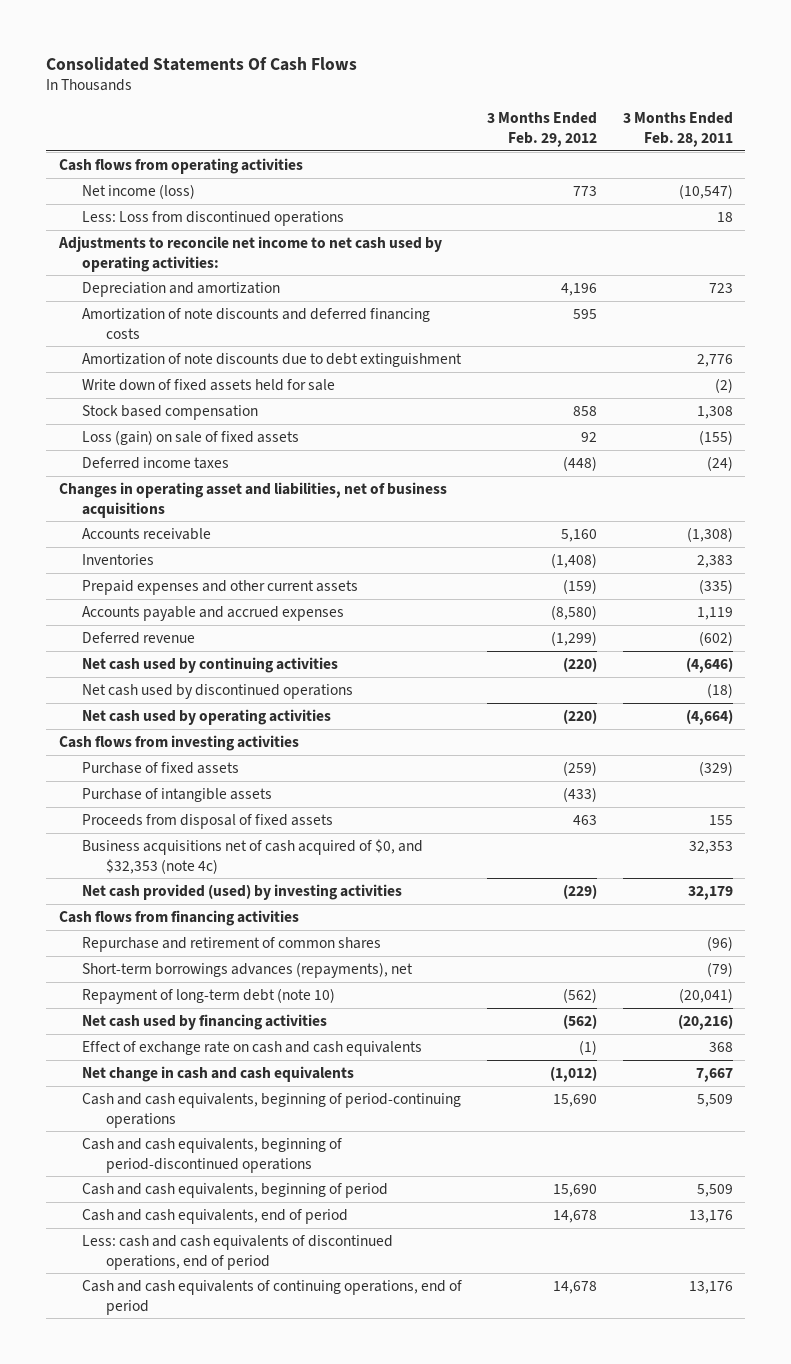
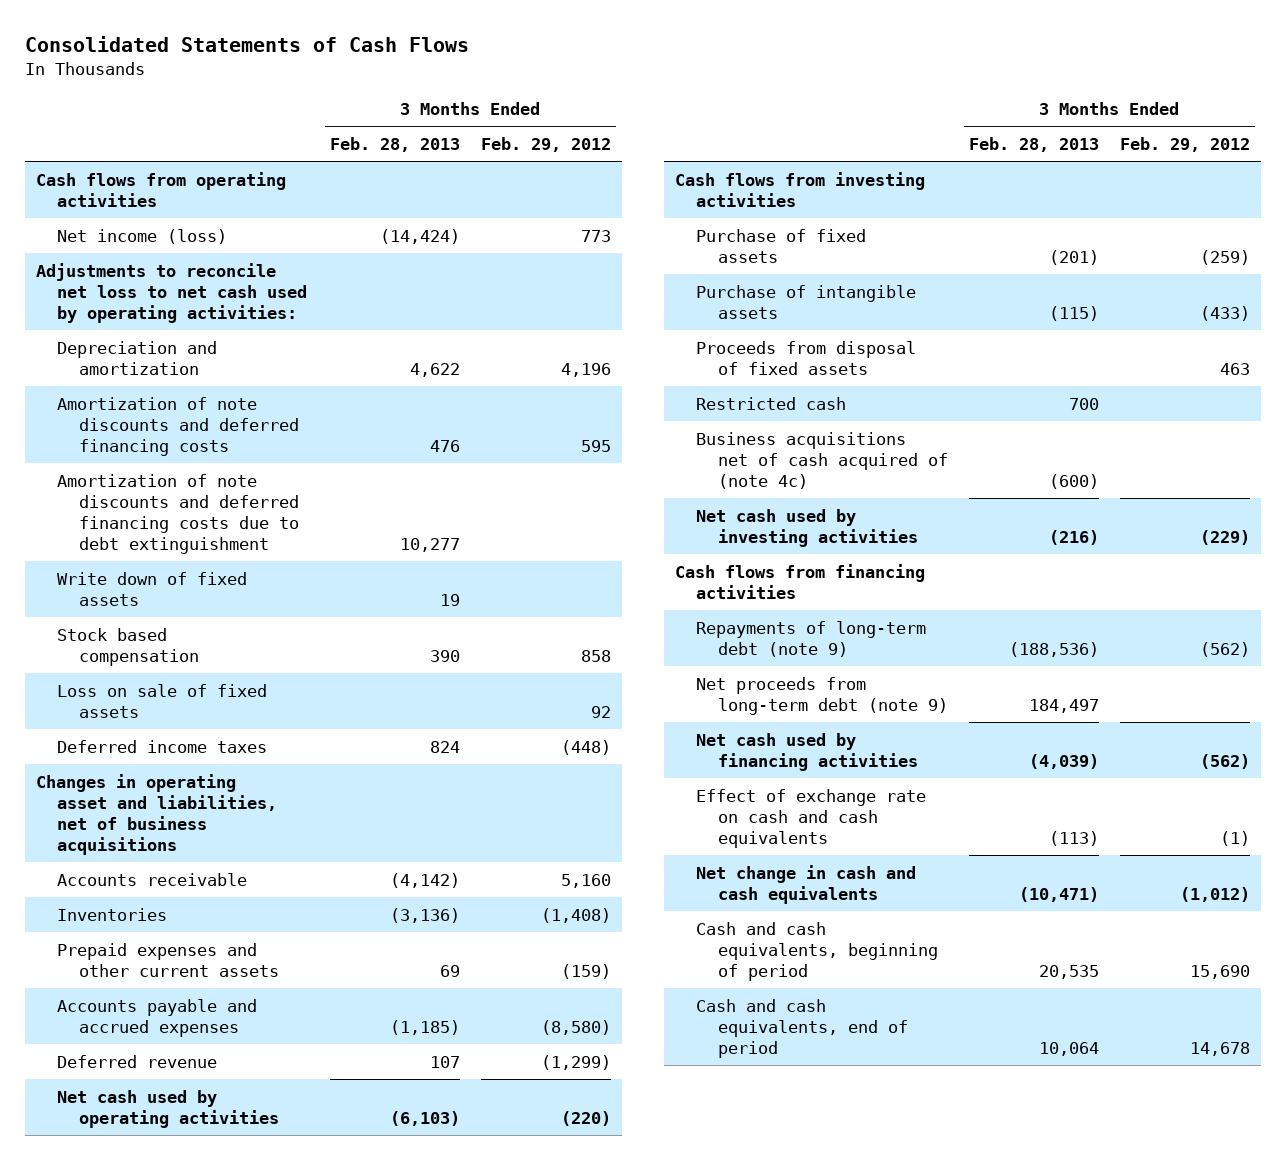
- Consolidated Statements Of Cash Flows
+ Consolidated Statements of Cash Flows
- | 3 Months Ended Feb. 29, 2012 | 3 Months Ended Feb. 28, 2011
+ | 3 Months Ended Feb. 28, 2013 | 3 Months Ended Feb. 29, 2012
- Less: Loss from discontinued operations | | 18
- Adjustments to reconcile net income to net cash used by operating activities:
+ Adjustments to reconcile net loss to net cash used by operating activities:
- Amortization of note discounts due to debt extinguishment | | 2,776
- Write down of fixed assets held for sale | | (2)
+ Amortization of note discounts and deferred financing costs due to debt extinguishment | 10,277 |
+ Write down of fixed assets | 19 |
- Loss (gain) on sale of fixed assets | 92 | (155)
+ Loss on sale of fixed assets | | 92
- Net cash used by continuing activities | (220) | (4,646)
- Net cash used by discontinued operations | | (18)
- Business acquisitions net of cash acquired of $0, and $32,353 (note 4c) | | 32,353
- Net cash provided (used) by investing activities | (229) | 32,179
+ Restricted cash | 700 |
+ Business acquisitions net of cash acquired of (note 4c) | (600) |
+ Net cash used by investing activities | (216) | (229)
- Repurchase and retirement of common shares | | (96)
- Short-term borrowings advances (repayments), net | | (79)
- Repayment of long-term debt (note 10) | (562) | (20,041)
+ Repayments of long-term debt (note 9) | (188,536) | (562)
+ Net proceeds from long-term debt (note 9) | 184,497 |
- Cash and cash equivalents, beginning of period-continuing operations | 15,690 | 5,509
- Cash and cash equivalents, beginning of period-discontinued operations
- Less: cash and cash equivalents of discontinued operations, end of period
- Cash and cash equivalents of continuing operations, end of period | 14,678 | 13,176

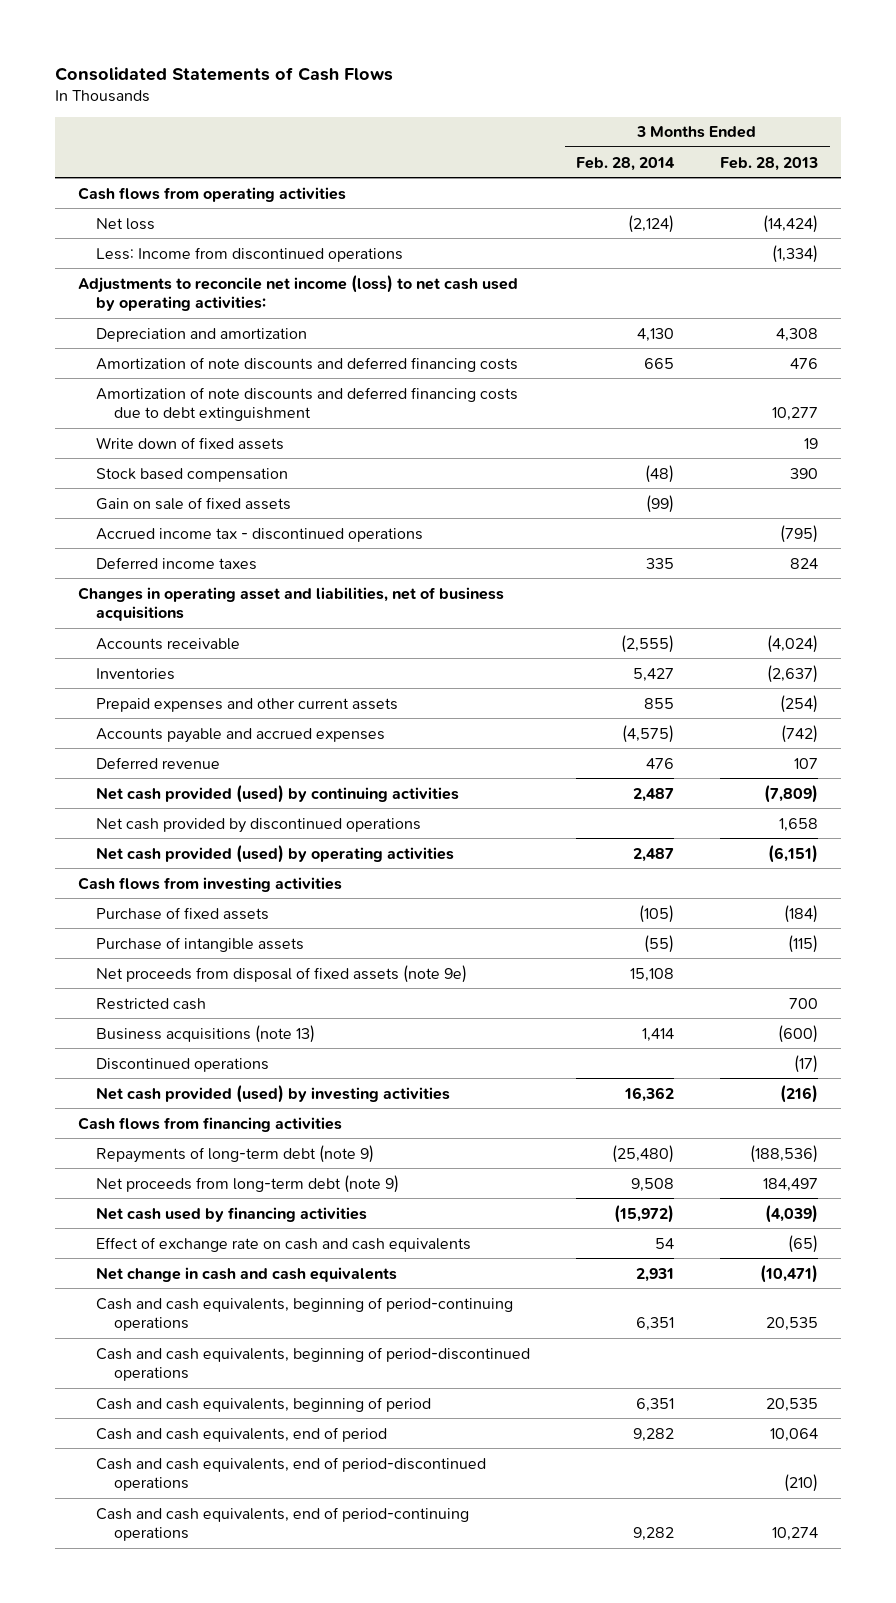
- | 3 Months Ended Feb. 28, 2013 | 3 Months Ended Feb. 29, 2012
+ | 3 Months Ended Feb. 28, 2014 | 3 Months Ended Feb. 28, 2013
- Net income (loss) | (14,424) | 773
- Adjustments to reconcile net loss to net cash used by operating activities:
- Depreciation and amortization | 4,622 | 4,196
+ Net loss | (2,124) | (14,424)
+ Less: Income from discontinued operations | | (1,334)
+ Adjustments to reconcile net income (loss) to net cash used by operating activities:
+ Depreciation and amortization | 4,130 | 4,308
- Loss on sale of fixed assets | | 92
+ Gain on sale of fixed assets | (99) |
+ Accrued income tax - discontinued operations | | (795)
- Accounts receivable | (4,142) | 5,160
- Inventories | (3,136) | (1,408)
- Prepaid expenses and other current assets | 69 | (159)
- Accounts payable and accrued expenses | (1,185) | (8,580)
+ Accounts receivable | (2,555) | (4,024)
+ Inventories | 5,427 | (2,637)
+ Prepaid expenses and other current assets | 855 | (254)
+ Accounts payable and accrued expenses | (4,575) | (742)
- Net cash used by operating activities | (6,103) | (220)
+ Net cash provided (used) by continuing activities | 2,487 | (7,809)
+ Net cash provided by discontinued operations | | 1,658
+ Net cash provided (used) by operating activities | 2,487 | (6,151)
- Purchase of fixed assets | (201) | (259)
+ Purchase of fixed assets | (105) | (184)
- Proceeds from disposal of fixed assets | | 463
+ Net proceeds from disposal of fixed assets (note 9e) | 15,108 |
- Business acquisitions net of cash acquired of (note 4c) | (600) |
- Net cash used by investing activities | (216) | (229)
+ Business acquisitions (note 13) | 1,414 | (600)
+ Discontinued operations | | (17)
+ Net cash provided (used) by investing activities | 16,362 | (216)
- Effect of exchange rate on cash and cash equivalents | (113) | (1)
+ Effect of exchange rate on cash and cash equivalents | 54 | (65)
+ Cash and cash equivalents, beginning of period-continuing operations | 6,351 | 20,535
+ Cash and cash equivalents, beginning of period-discontinued operations
+ Cash and cash equivalents, end of period-discontinued operations | | (210)
+ Cash and cash equivalents, end of period-continuing operations | 9,282 | 10,274

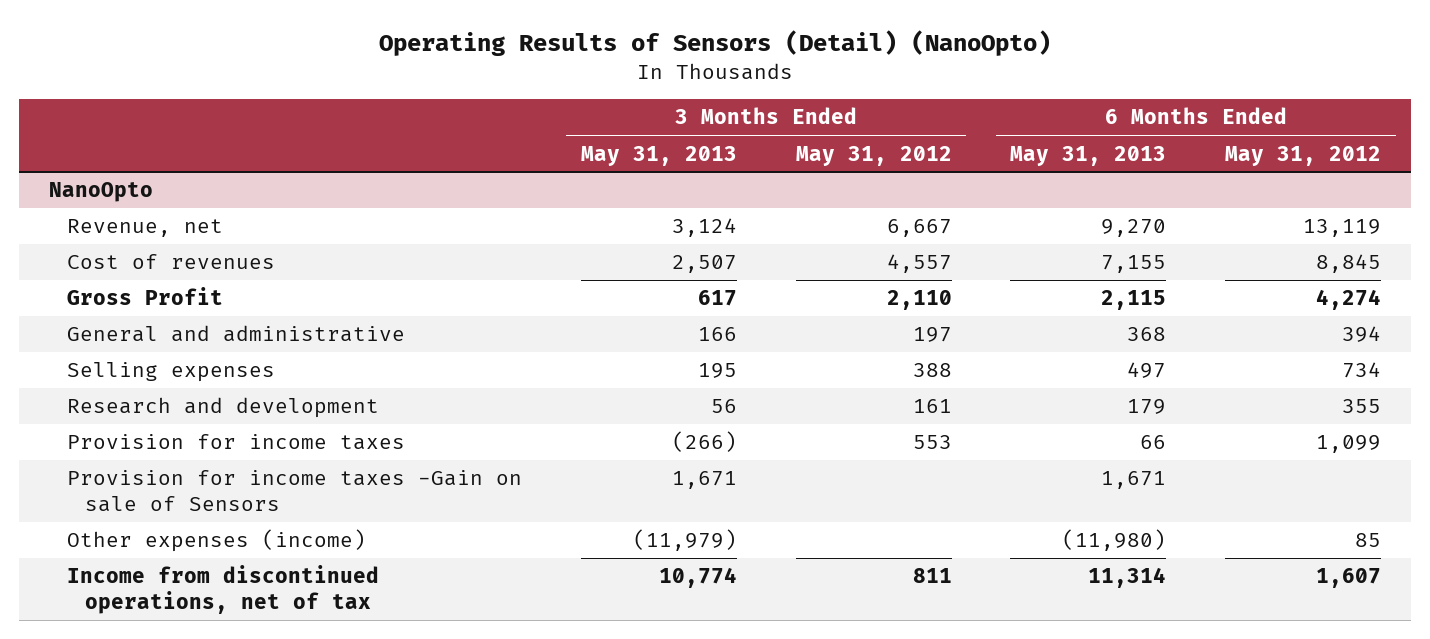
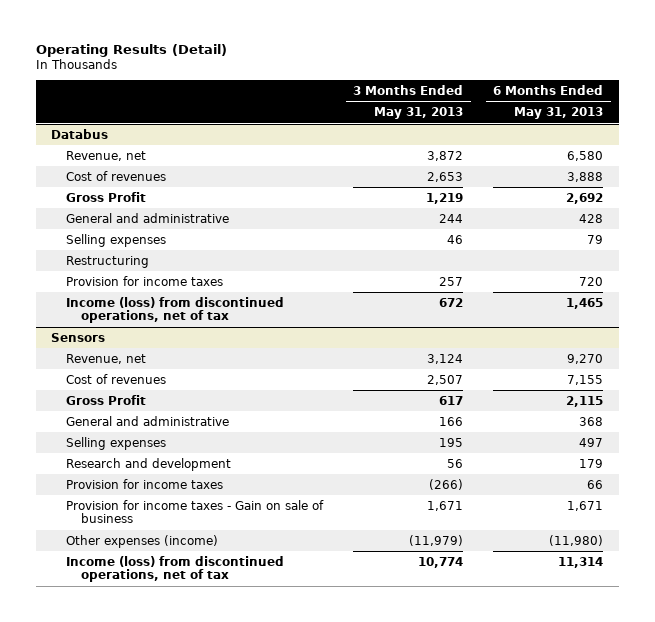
- Operating Results of Sensors (Detail) (NanoOpto)
+ Operating Results (Detail)
- | 3 Months Ended May 31, 2013 | 3 Months Ended May 31, 2012 | 6 Months Ended May 31, 2013 | 6 Months Ended May 31, 2012
+ | 3 Months Ended May 31, 2013 | 6 Months Ended May 31, 2013
- NanoOpto
+ Databus
+ Revenue, net | 3,872 | 6,580
+ Cost of revenues | 2,653 | 3,888
+ Gross Profit | 1,219 | 2,692
+ General and administrative | 244 | 428
+ Selling expenses | 46 | 79
+ Restructuring
+ Provision for income taxes | 257 | 720
+ Income (loss) from discontinued operations, net of tax | 672 | 1,465
+ Sensors
- Provision for income taxes -Gain on sale of Sensors | 1,671 | | 1,671 |
+ Provision for income taxes - Gain on sale of business | 1,671 | 1,671
- Income from discontinued operations, net of tax | 10,774 | 811 | 11,314 | 1,607
+ Income (loss) from discontinued operations, net of tax | 10,774 | 11,314

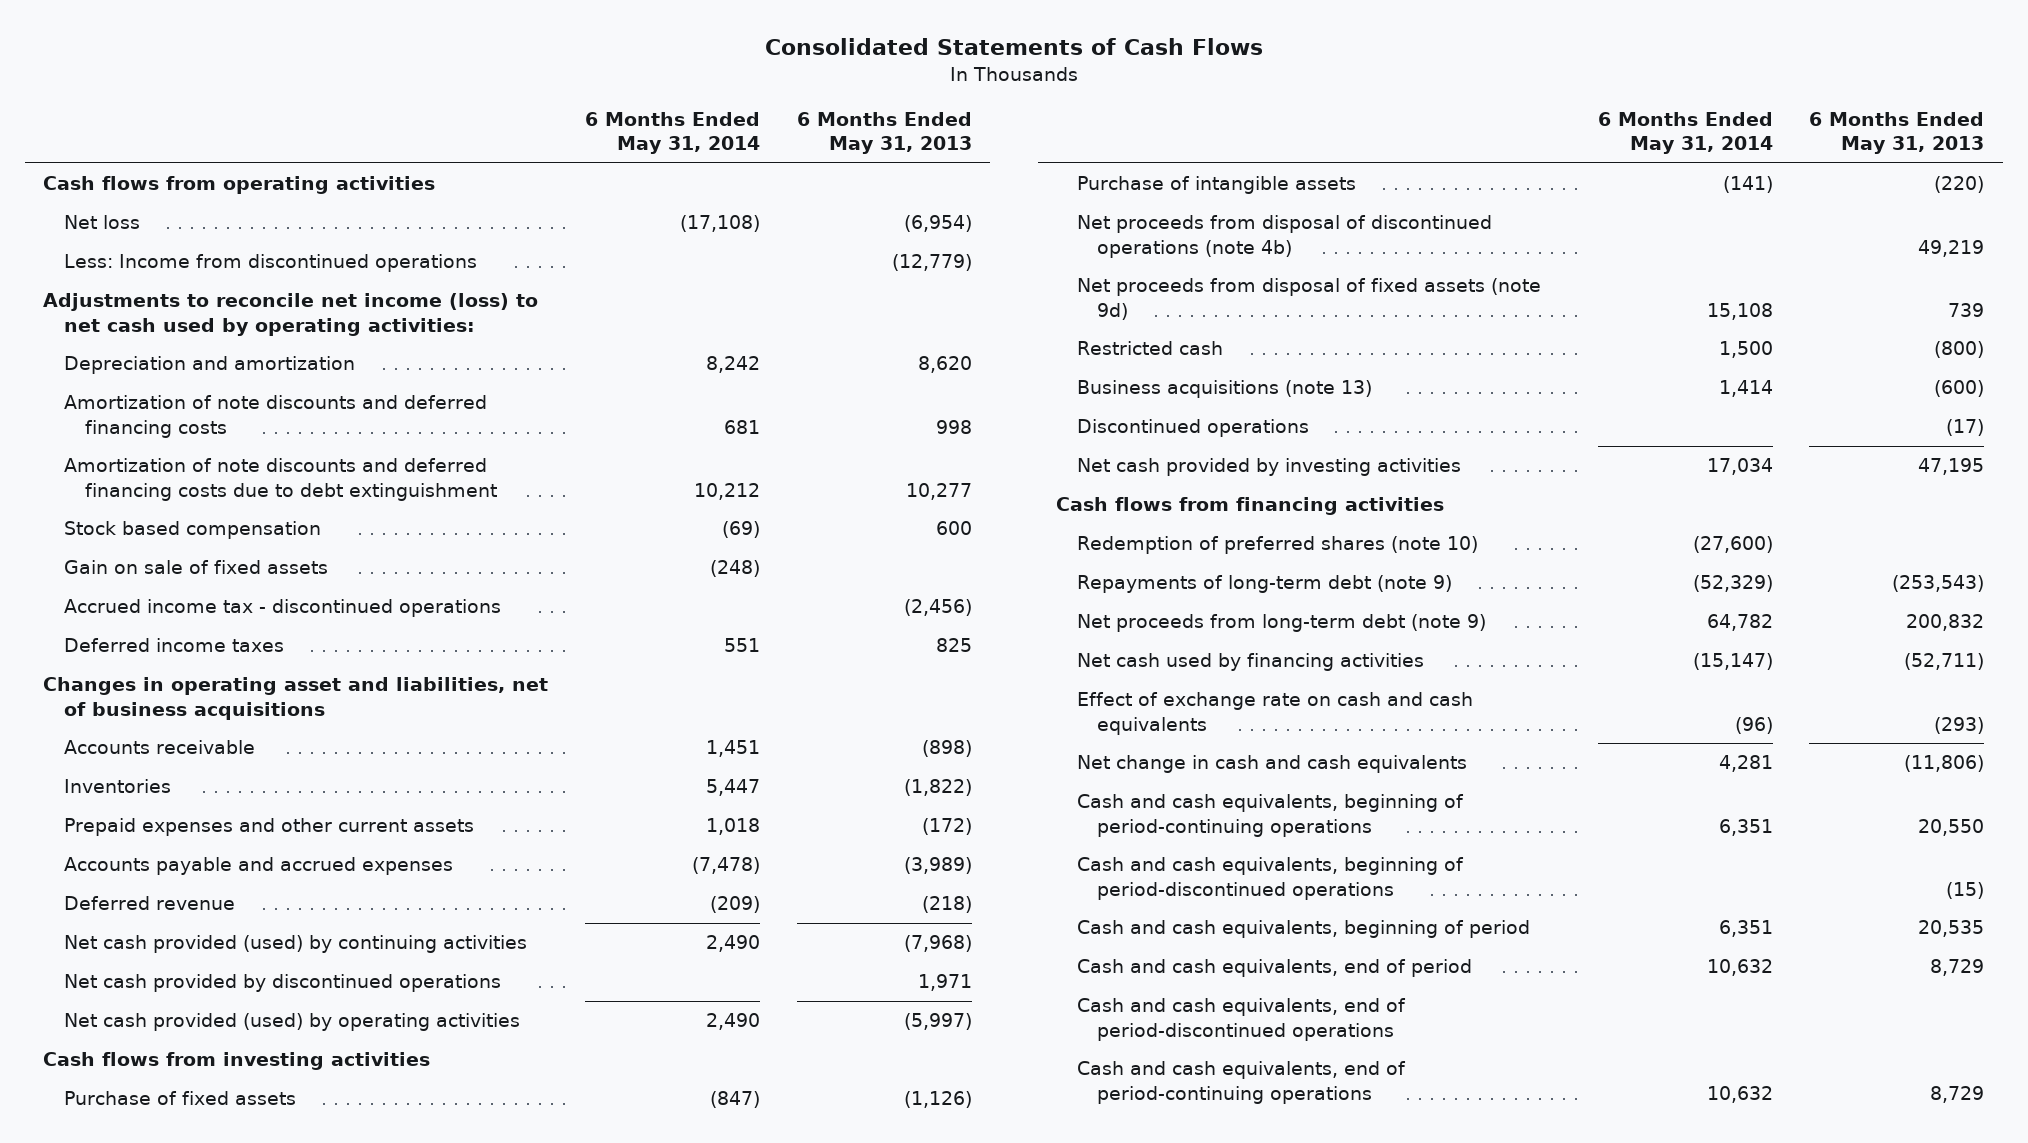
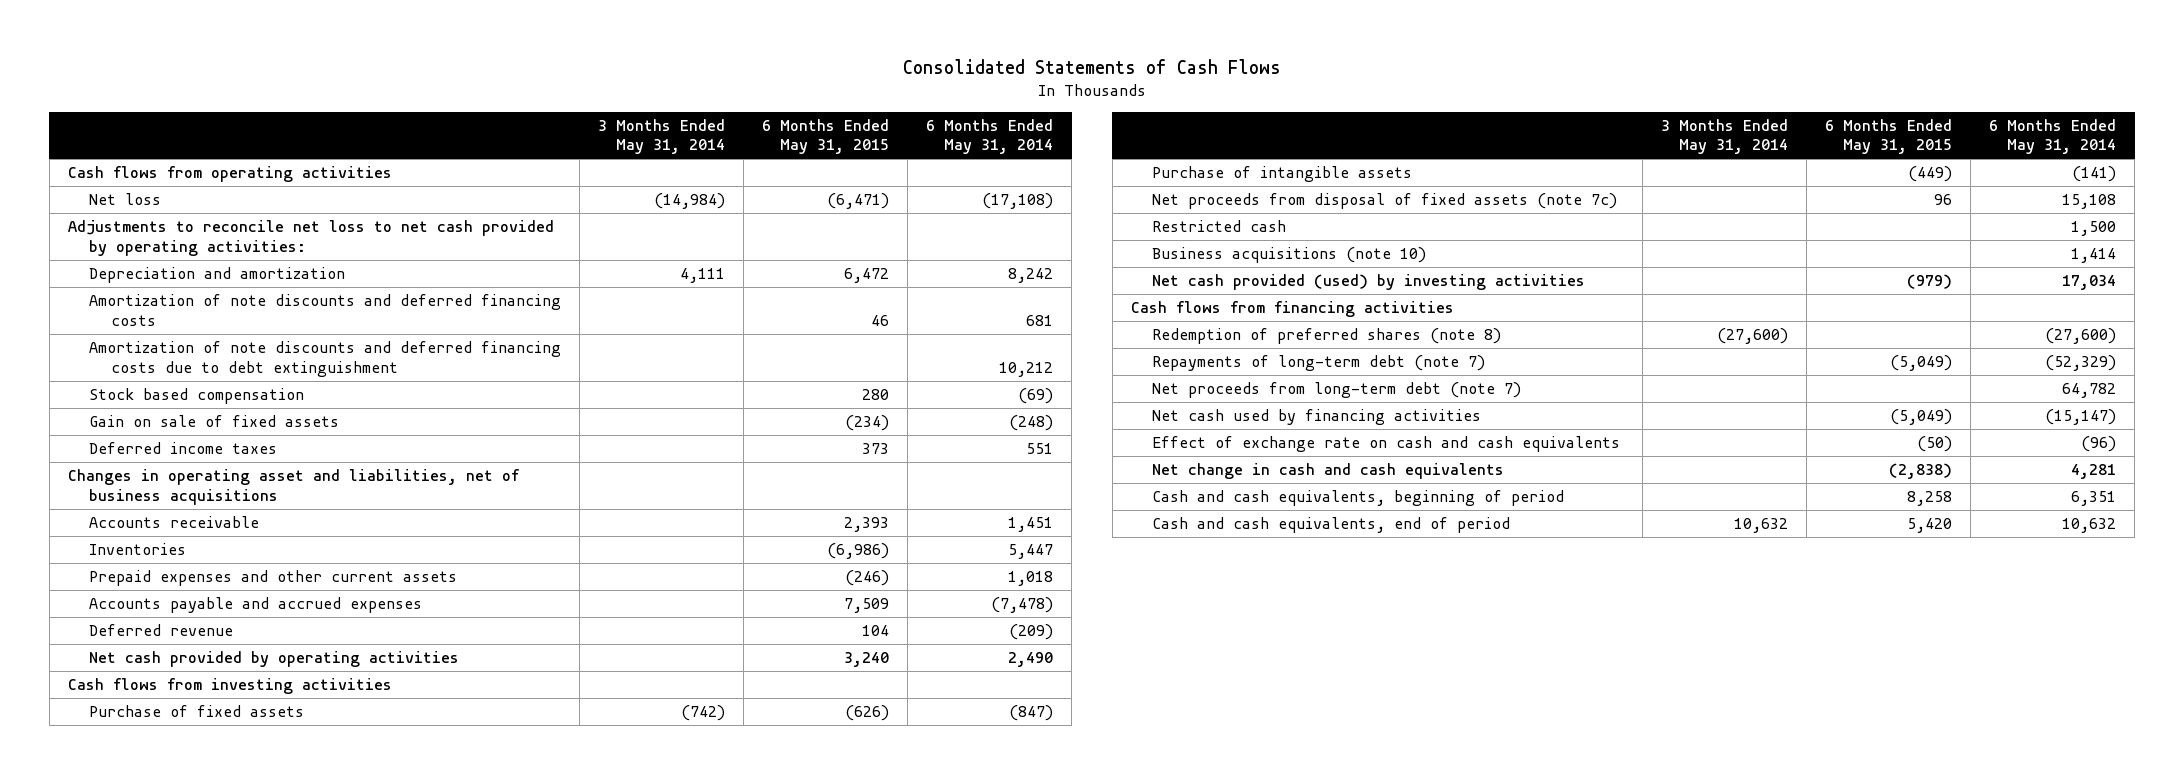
- | 6 Months Ended May 31, 2014 | 6 Months Ended May 31, 2013
+ | 3 Months Ended May 31, 2014 | 6 Months Ended May 31, 2015 | 6 Months Ended May 31, 2014
- Less: Income from discontinued operations | | (12,779)
- Adjustments to reconcile net income (loss) to net cash used by operating activities:
+ Adjustments to reconcile net loss to net cash provided by operating activities:
- Accrued income tax - discontinued operations | | (2,456)
- Net cash provided (used) by continuing activities | 2,490 | (7,968)
- Net cash provided by discontinued operations | | 1,971
- Net cash provided (used) by operating activities | 2,490 | (5,997)
+ Net cash provided by operating activities | | 3,240 | 2,490
- Net proceeds from disposal of discontinued operations (note 4b) | | 49,219
- Net proceeds from disposal of fixed assets (note 9d) | 15,108 | 739
+ Net proceeds from disposal of fixed assets (note 7c) | | 96 | 15,108
- Business acquisitions (note 13) | 1,414 | (600)
- Discontinued operations | | (17)
- Net cash provided by investing activities | 17,034 | 47,195
+ Business acquisitions (note 10) | | | 1,414
+ Net cash provided (used) by investing activities | | (979) | 17,034
- Redemption of preferred shares (note 10) | (27,600) |
- Repayments of long-term debt (note 9) | (52,329) | (253,543)
- Net proceeds from long-term debt (note 9) | 64,782 | 200,832
+ Redemption of preferred shares (note 8) | (27,600) | | (27,600)
+ Repayments of long-term debt (note 7) | | (5,049) | (52,329)
+ Net proceeds from long-term debt (note 7) | | | 64,782
- Cash and cash equivalents, beginning of period-continuing operations | 6,351 | 20,550
- Cash and cash equivalents, beginning of period-discontinued operations | | (15)
- Cash and cash equivalents, end of period-discontinued operations
- Cash and cash equivalents, end of period-continuing operations | 10,632 | 8,729

